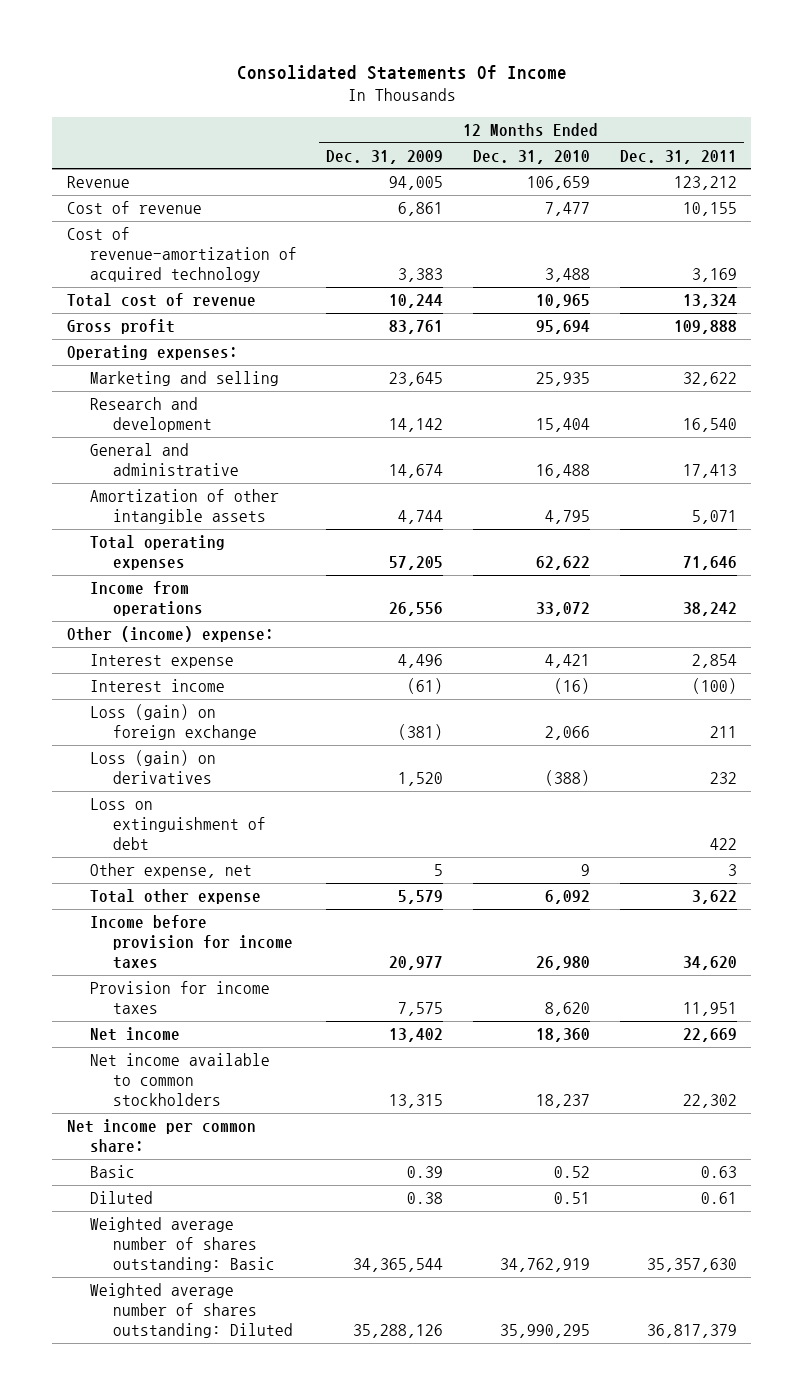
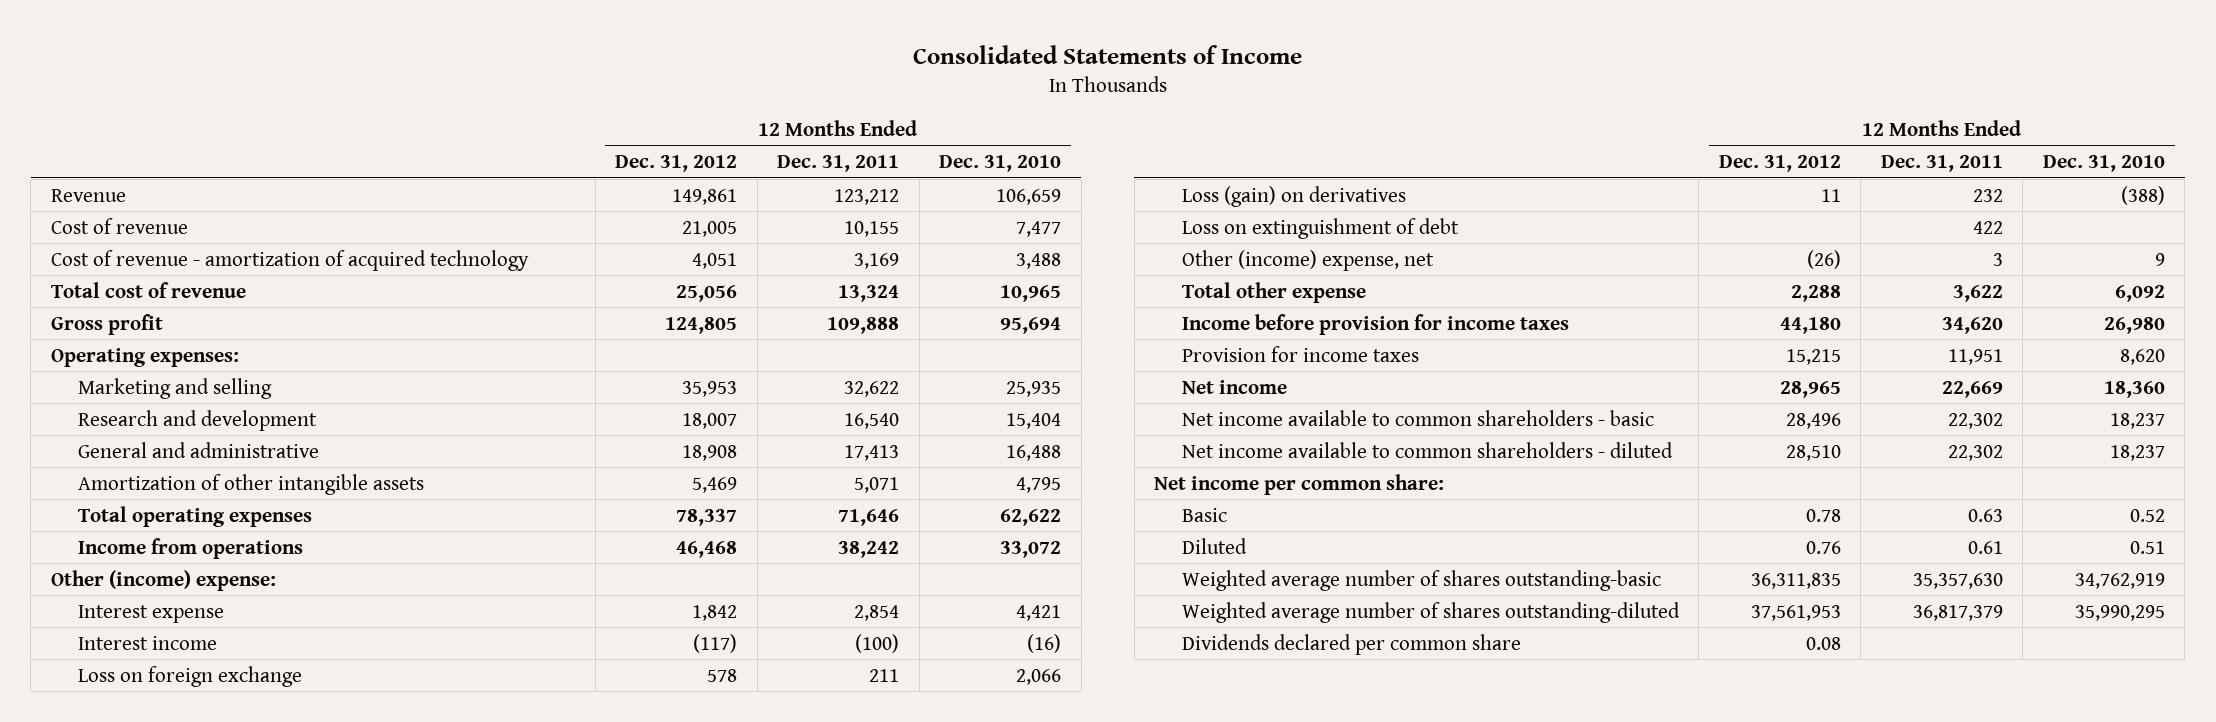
- Consolidated Statements Of Income
+ Consolidated Statements of Income
- | 12 Months Ended Dec. 31, 2009 | 12 Months Ended Dec. 31, 2010 | 12 Months Ended Dec. 31, 2011
+ | 12 Months Ended Dec. 31, 2012 | 12 Months Ended Dec. 31, 2011 | 12 Months Ended Dec. 31, 2010
- Cost of revenue-amortization of acquired technology | 3,383 | 3,488 | 3,169
+ Cost of revenue - amortization of acquired technology | 4,051 | 3,169 | 3,488
- Loss (gain) on foreign exchange | (381) | 2,066 | 211
+ Loss on foreign exchange | 578 | 211 | 2,066
- Other expense, net | 5 | 9 | 3
+ Other (income) expense, net | (26) | 3 | 9
- Net income available to common stockholders | 13,315 | 18,237 | 22,302
+ Net income available to common shareholders - basic | 28,496 | 22,302 | 18,237
+ Net income available to common shareholders - diluted | 28,510 | 22,302 | 18,237
- Weighted average number of shares outstanding: Basic | 34,365,544 | 34,762,919 | 35,357,630
- Weighted average number of shares outstanding: Diluted | 35,288,126 | 35,990,295 | 36,817,379
+ Weighted average number of shares outstanding-basic | 36,311,835 | 35,357,630 | 34,762,919
+ Weighted average number of shares outstanding-diluted | 37,561,953 | 36,817,379 | 35,990,295
+ Dividends declared per common share | 0.08 | |

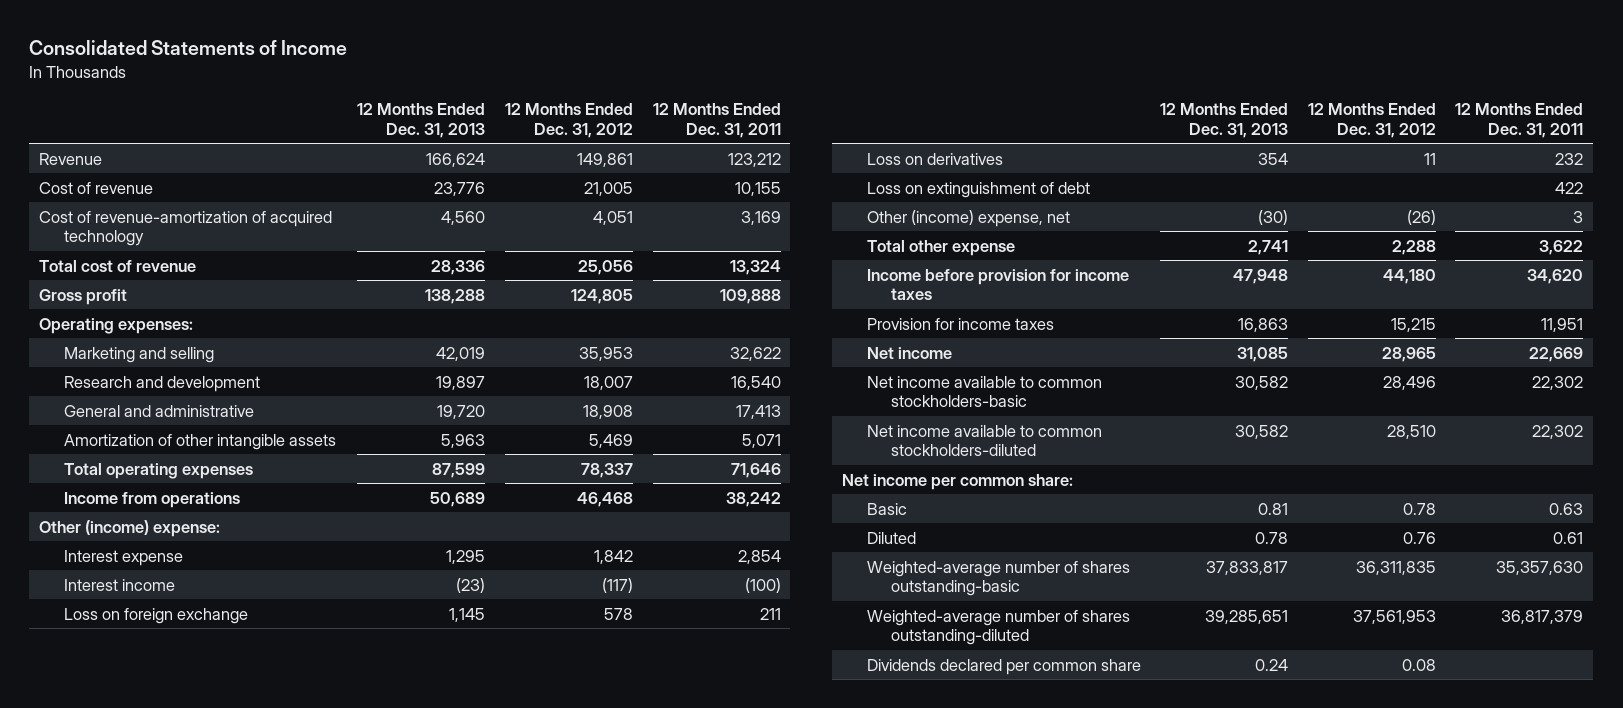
- | 12 Months Ended Dec. 31, 2012 | 12 Months Ended Dec. 31, 2011 | 12 Months Ended Dec. 31, 2010
+ | 12 Months Ended Dec. 31, 2013 | 12 Months Ended Dec. 31, 2012 | 12 Months Ended Dec. 31, 2011
- Cost of revenue - amortization of acquired technology | 4,051 | 3,169 | 3,488
+ Cost of revenue-amortization of acquired technology | 4,560 | 4,051 | 3,169
- Loss (gain) on derivatives | 11 | 232 | (388)
+ Loss on derivatives | 354 | 11 | 232
- Net income available to common shareholders - basic | 28,496 | 22,302 | 18,237
- Net income available to common shareholders - diluted | 28,510 | 22,302 | 18,237
+ Net income available to common stockholders-basic | 30,582 | 28,496 | 22,302
+ Net income available to common stockholders-diluted | 30,582 | 28,510 | 22,302
- Weighted average number of shares outstanding-basic | 36,311,835 | 35,357,630 | 34,762,919
- Weighted average number of shares outstanding-diluted | 37,561,953 | 36,817,379 | 35,990,295
+ Weighted-average number of shares outstanding-basic | 37,833,817 | 36,311,835 | 35,357,630
+ Weighted-average number of shares outstanding-diluted | 39,285,651 | 37,561,953 | 36,817,379

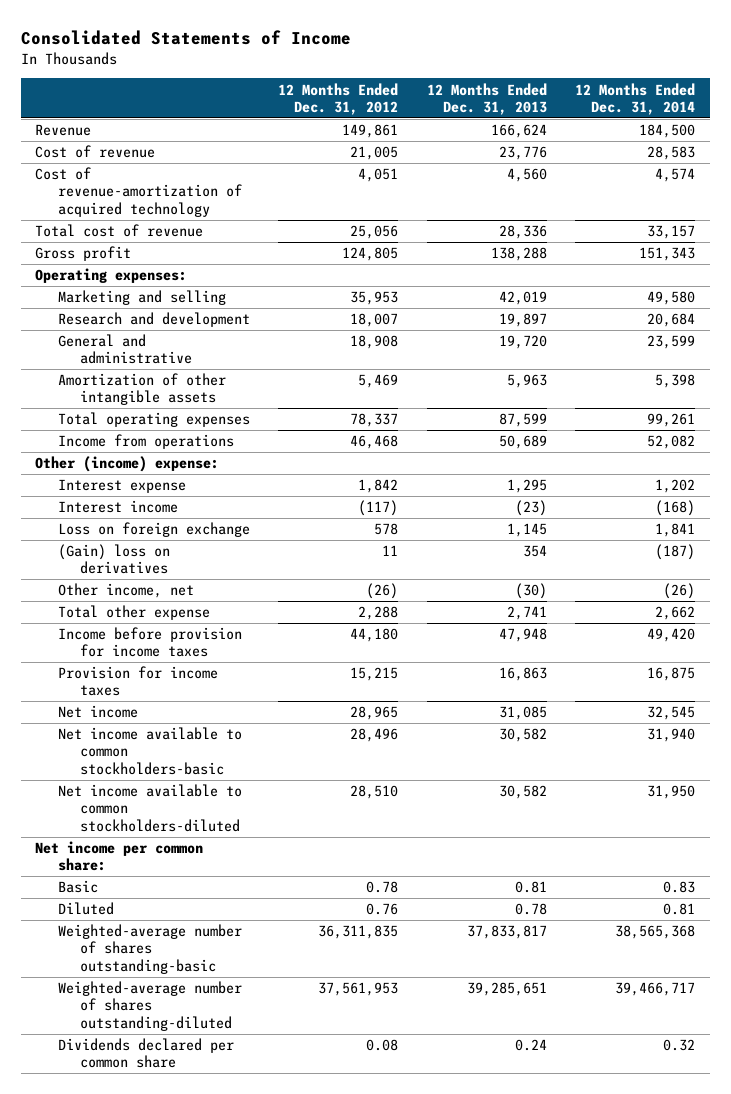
- | 12 Months Ended Dec. 31, 2013 | 12 Months Ended Dec. 31, 2012 | 12 Months Ended Dec. 31, 2011
+ | 12 Months Ended Dec. 31, 2012 | 12 Months Ended Dec. 31, 2013 | 12 Months Ended Dec. 31, 2014
- Loss on derivatives | 354 | 11 | 232
- Loss on extinguishment of debt | | | 422
- Other (income) expense, net | (30) | (26) | 3
+ (Gain) loss on derivatives | 11 | 354 | (187)
+ Other income, net | (26) | (30) | (26)

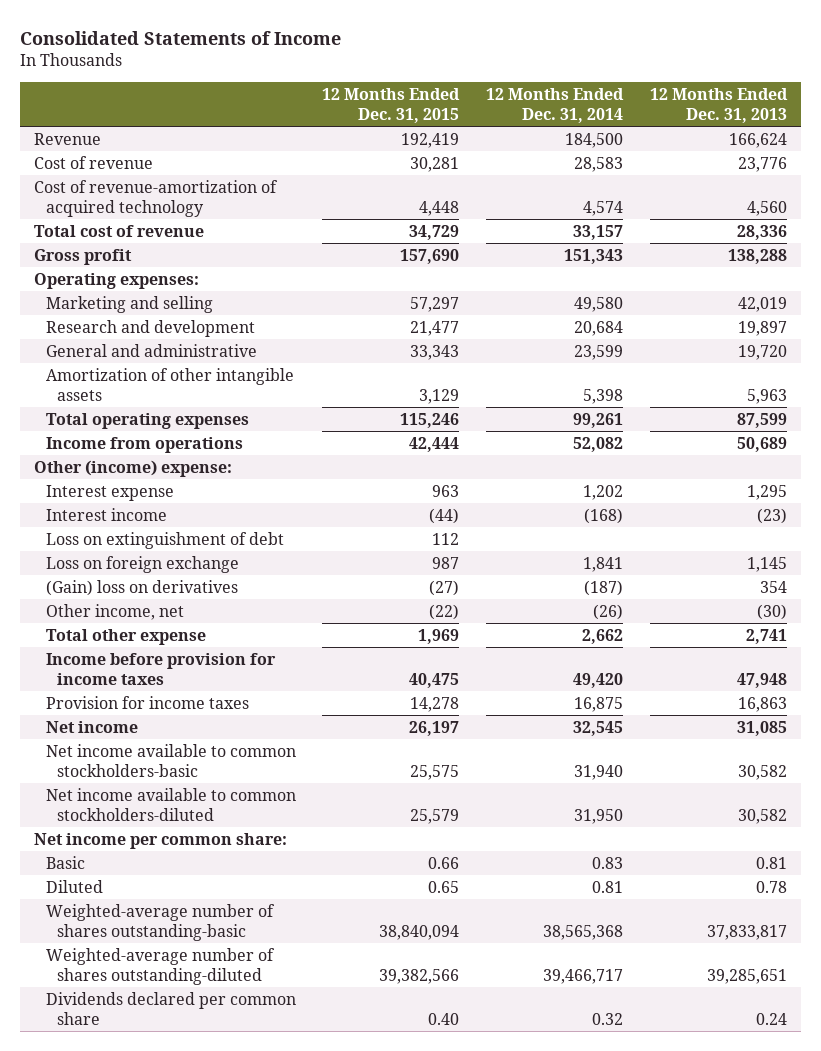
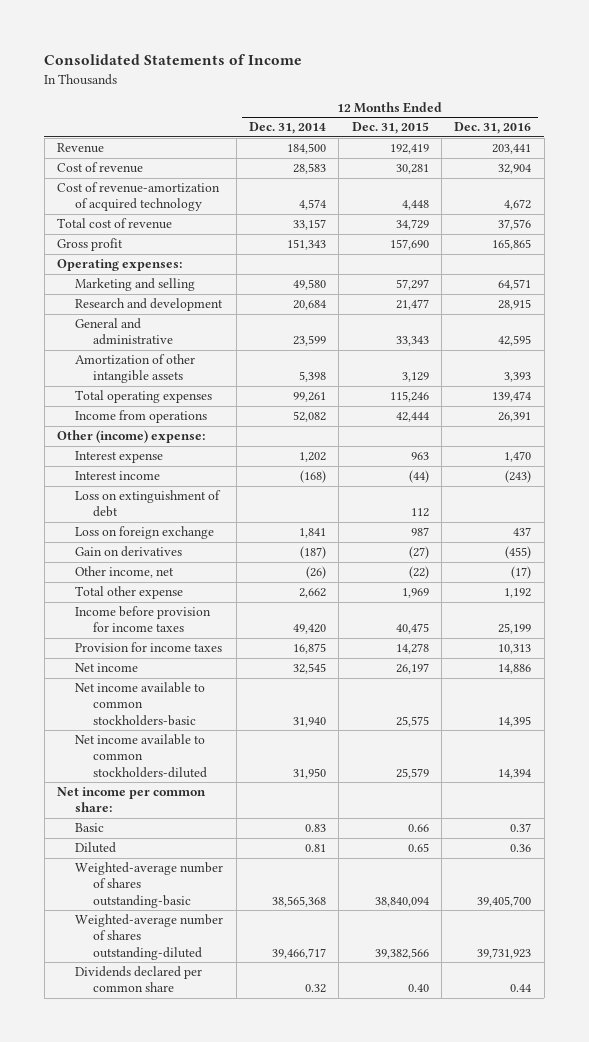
- | 12 Months Ended Dec. 31, 2015 | 12 Months Ended Dec. 31, 2014 | 12 Months Ended Dec. 31, 2013
+ | 12 Months Ended Dec. 31, 2014 | 12 Months Ended Dec. 31, 2015 | 12 Months Ended Dec. 31, 2016
- (Gain) loss on derivatives | (27) | (187) | 354
+ Gain on derivatives | (187) | (27) | (455)

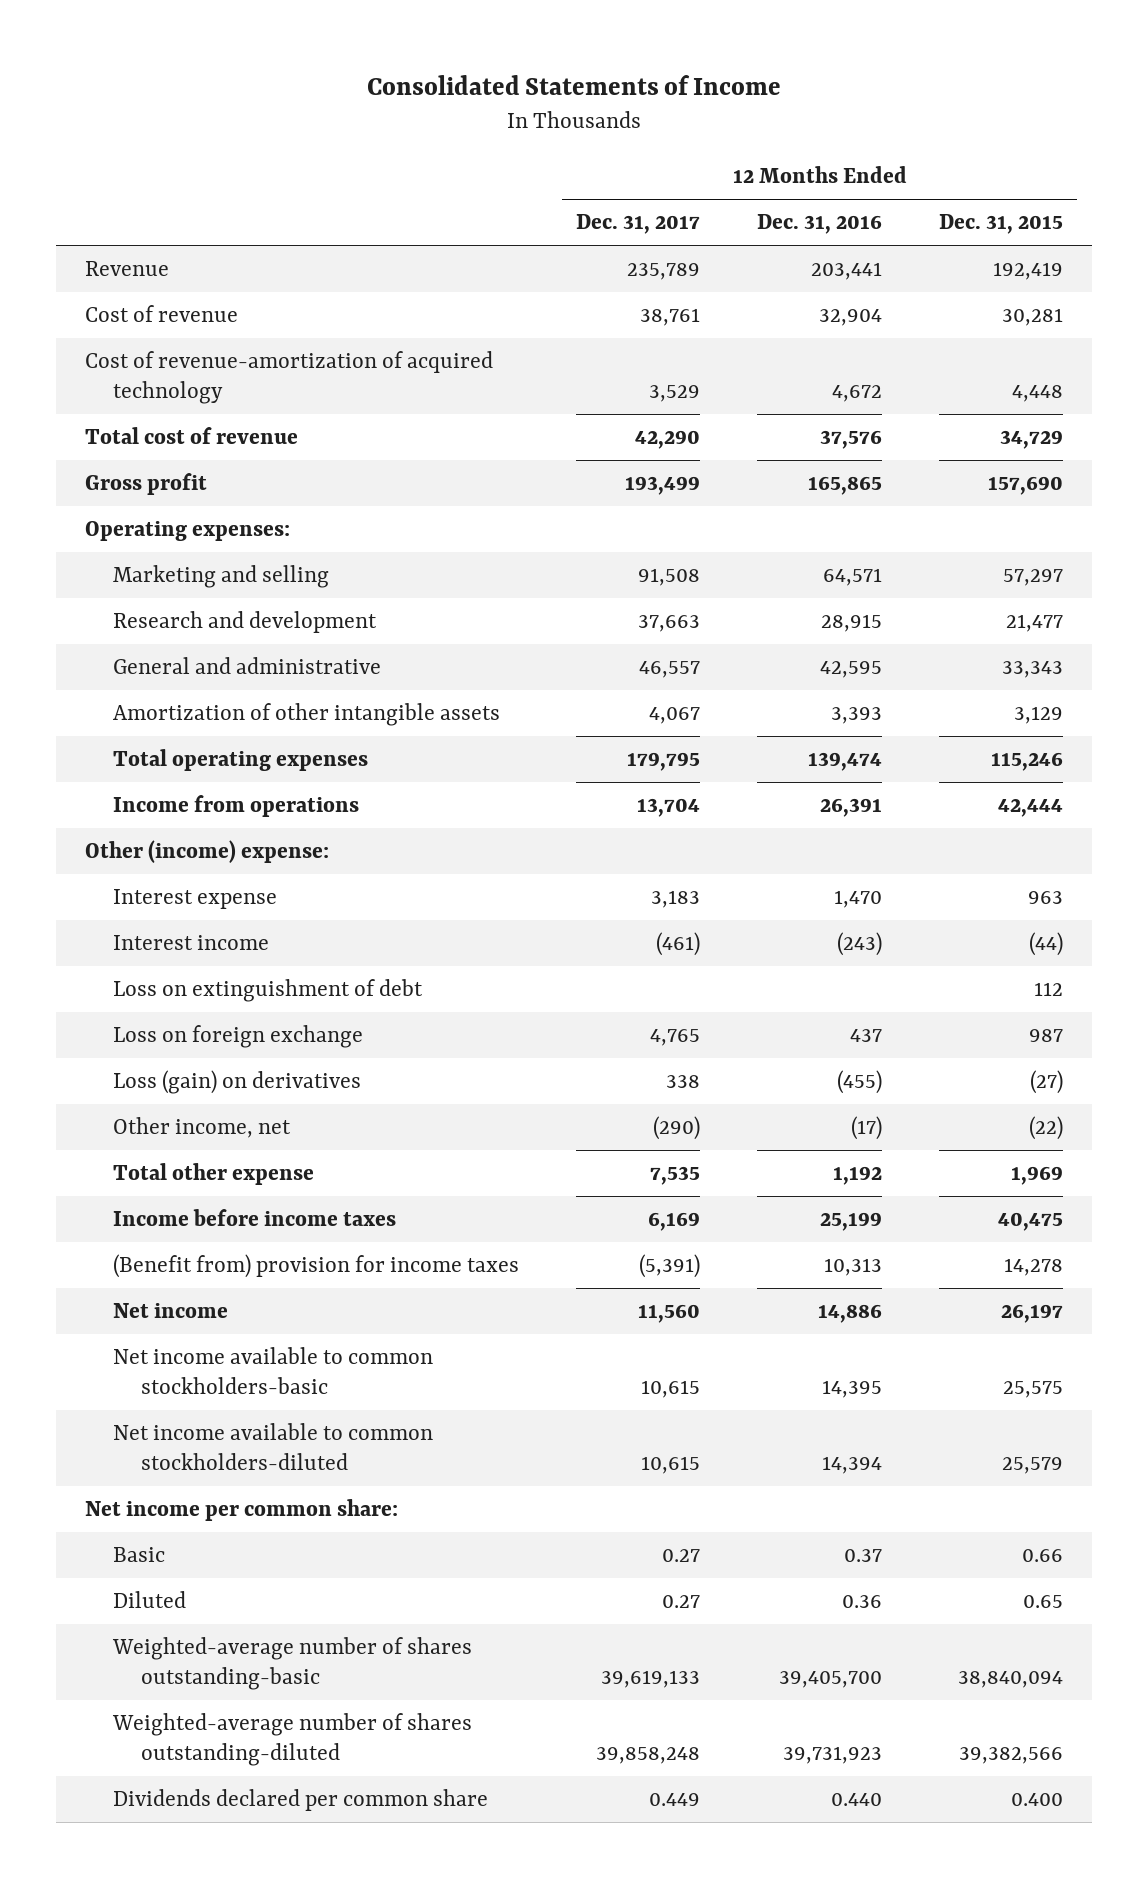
- | 12 Months Ended Dec. 31, 2014 | 12 Months Ended Dec. 31, 2015 | 12 Months Ended Dec. 31, 2016
+ | 12 Months Ended Dec. 31, 2017 | 12 Months Ended Dec. 31, 2016 | 12 Months Ended Dec. 31, 2015
- Gain on derivatives | (187) | (27) | (455)
+ Loss (gain) on derivatives | 338 | (455) | (27)
- Income before provision for income taxes | 49,420 | 40,475 | 25,199
- Provision for income taxes | 16,875 | 14,278 | 10,313
+ Income before income taxes | 6,169 | 25,199 | 40,475
+ (Benefit from) provision for income taxes | (5,391) | 10,313 | 14,278
- Dividends declared per common share | 0.32 | 0.40 | 0.44
+ Dividends declared per common share | 0.449 | 0.440 | 0.400

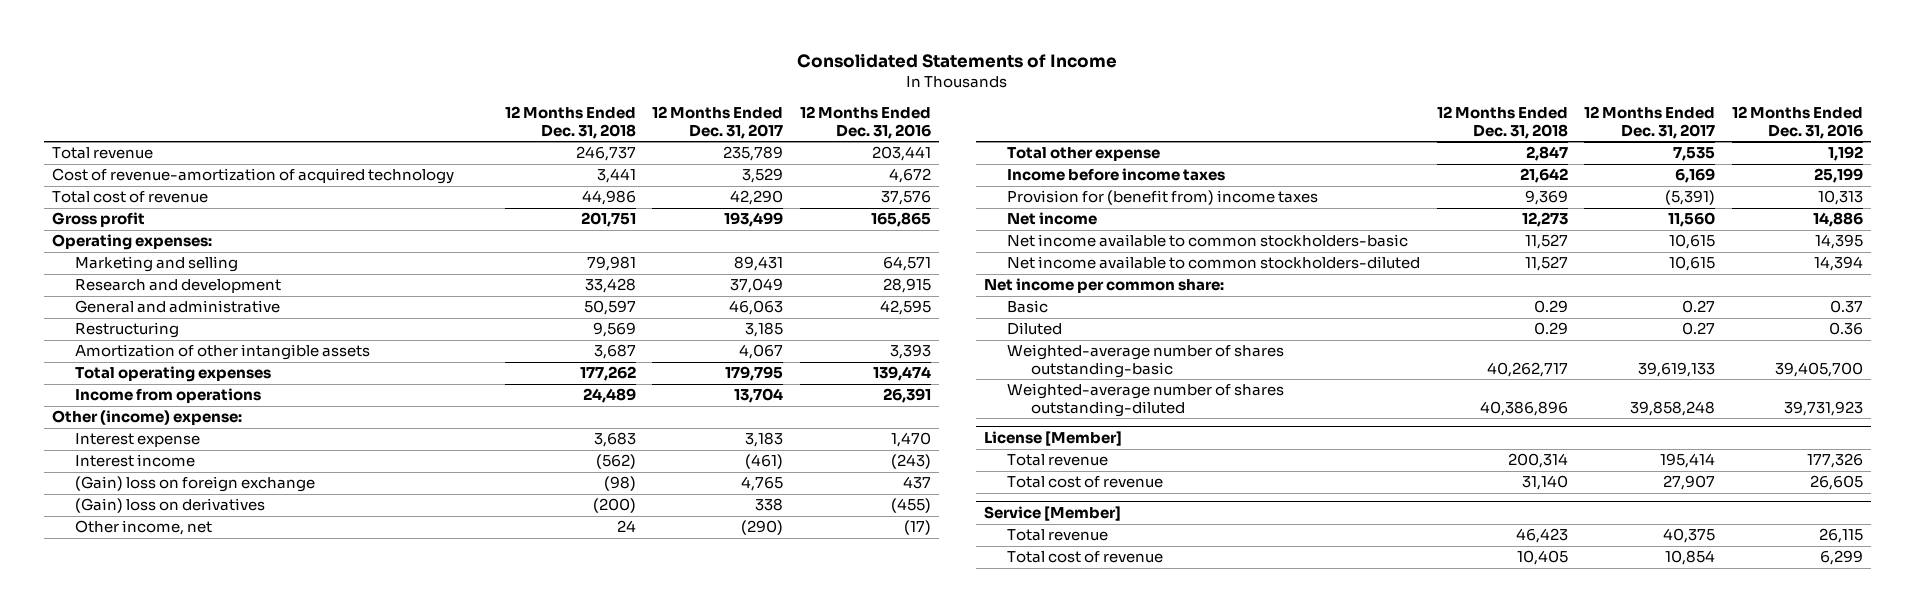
- | 12 Months Ended Dec. 31, 2017 | 12 Months Ended Dec. 31, 2016 | 12 Months Ended Dec. 31, 2015
+ | 12 Months Ended Dec. 31, 2018 | 12 Months Ended Dec. 31, 2017 | 12 Months Ended Dec. 31, 2016
- Revenue | 235,789 | 203,441 | 192,419
- Cost of revenue | 38,761 | 32,904 | 30,281
+ Total revenue | 246,737 | 235,789 | 203,441
- Marketing and selling | 91,508 | 64,571 | 57,297
- Research and development | 37,663 | 28,915 | 21,477
- General and administrative | 46,557 | 42,595 | 33,343
+ Marketing and selling | 79,981 | 89,431 | 64,571
+ Research and development | 33,428 | 37,049 | 28,915
+ General and administrative | 50,597 | 46,063 | 42,595
+ Restructuring | 9,569 | 3,185 |
- Loss on extinguishment of debt | | | 112
- Loss on foreign exchange | 4,765 | 437 | 987
- Loss (gain) on derivatives | 338 | (455) | (27)
+ (Gain) loss on foreign exchange | (98) | 4,765 | 437
+ (Gain) loss on derivatives | (200) | 338 | (455)
- (Benefit from) provision for income taxes | (5,391) | 10,313 | 14,278
+ Provision for (benefit from) income taxes | 9,369 | (5,391) | 10,313
- Dividends declared per common share | 0.449 | 0.440 | 0.400
+ License [Member]
+ Total revenue | 200,314 | 195,414 | 177,326
+ Total cost of revenue | 31,140 | 27,907 | 26,605
+ Service [Member]
+ Total revenue | 46,423 | 40,375 | 26,115
+ Total cost of revenue | 10,405 | 10,854 | 6,299

